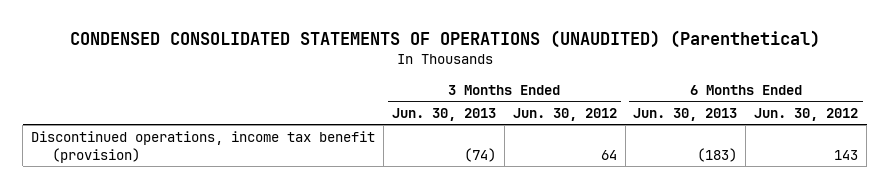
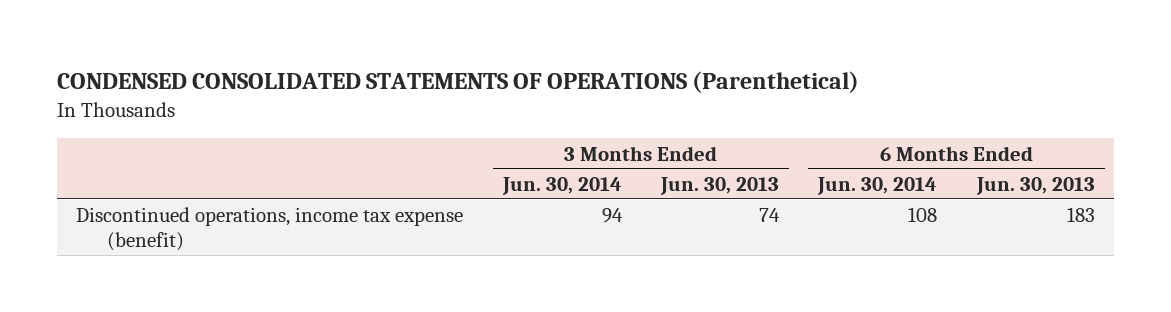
- CONDENSED CONSOLIDATED STATEMENTS OF OPERATIONS (UNAUDITED) (Parenthetical)
+ CONDENSED CONSOLIDATED STATEMENTS OF OPERATIONS (Parenthetical)
- | 3 Months Ended Jun. 30, 2013 | 3 Months Ended Jun. 30, 2012 | 6 Months Ended Jun. 30, 2013 | 6 Months Ended Jun. 30, 2012
+ | 3 Months Ended Jun. 30, 2014 | 3 Months Ended Jun. 30, 2013 | 6 Months Ended Jun. 30, 2014 | 6 Months Ended Jun. 30, 2013
- Discontinued operations, income tax benefit (provision) | (74) | 64 | (183) | 143
+ Discontinued operations, income tax expense (benefit) | 94 | 74 | 108 | 183

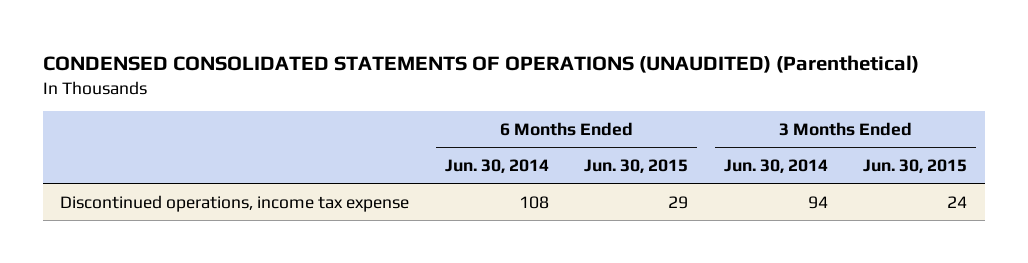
- CONDENSED CONSOLIDATED STATEMENTS OF OPERATIONS (Parenthetical)
+ CONDENSED CONSOLIDATED STATEMENTS OF OPERATIONS (UNAUDITED) (Parenthetical)
- | 3 Months Ended Jun. 30, 2014 | 3 Months Ended Jun. 30, 2013 | 6 Months Ended Jun. 30, 2014 | 6 Months Ended Jun. 30, 2013
+ | 6 Months Ended Jun. 30, 2014 | 6 Months Ended Jun. 30, 2015 | 3 Months Ended Jun. 30, 2014 | 3 Months Ended Jun. 30, 2015
- Discontinued operations, income tax expense (benefit) | 94 | 74 | 108 | 183
+ Discontinued operations, income tax expense | 108 | 29 | 94 | 24

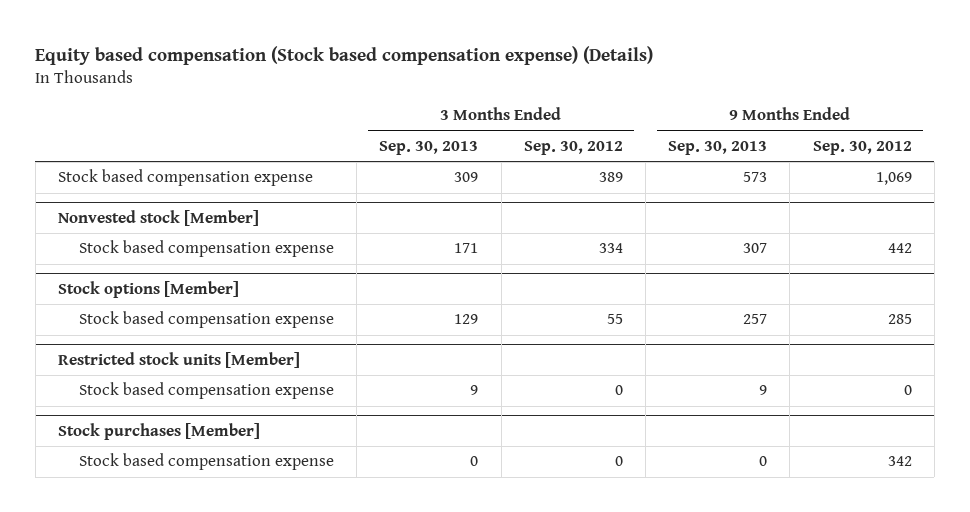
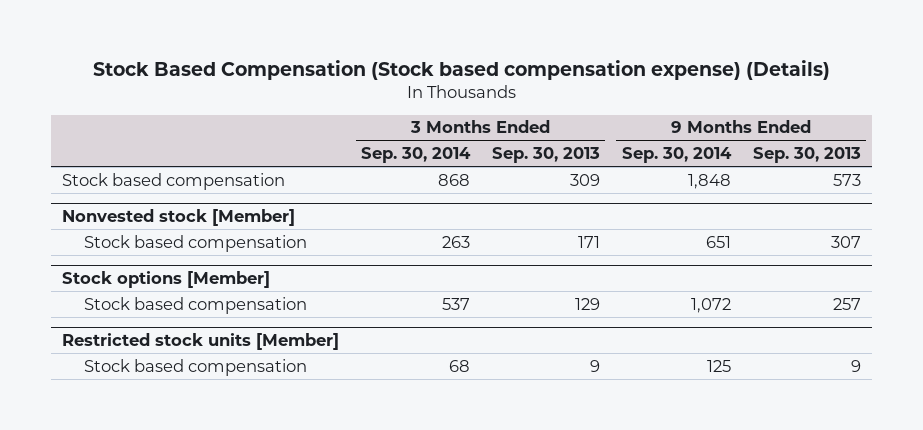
- Equity based compensation (Stock based compensation expense) (Details)
+ Stock Based Compensation (Stock based compensation expense) (Details)
- | 3 Months Ended Sep. 30, 2013 | 3 Months Ended Sep. 30, 2012 | 9 Months Ended Sep. 30, 2013 | 9 Months Ended Sep. 30, 2012
+ | 3 Months Ended Sep. 30, 2014 | 3 Months Ended Sep. 30, 2013 | 9 Months Ended Sep. 30, 2014 | 9 Months Ended Sep. 30, 2013
- Stock based compensation expense | 309 | 389 | 573 | 1,069
+ Stock based compensation | 868 | 309 | 1,848 | 573
@ Nonvested stock [Member]
- Stock based compensation expense | 171 | 334 | 307 | 442
+ Stock based compensation | 263 | 171 | 651 | 307
@ Stock options [Member]
- Stock based compensation expense | 129 | 55 | 257 | 285
+ Stock based compensation | 537 | 129 | 1,072 | 257
@ Restricted stock units [Member]
- Stock based compensation expense | 9 | 0 | 9 | 0
- Stock purchases [Member]
- Stock based compensation expense | 0 | 0 | 0 | 342
@ Restricted stock units [Member]
+ Stock based compensation | 68 | 9 | 125 | 9

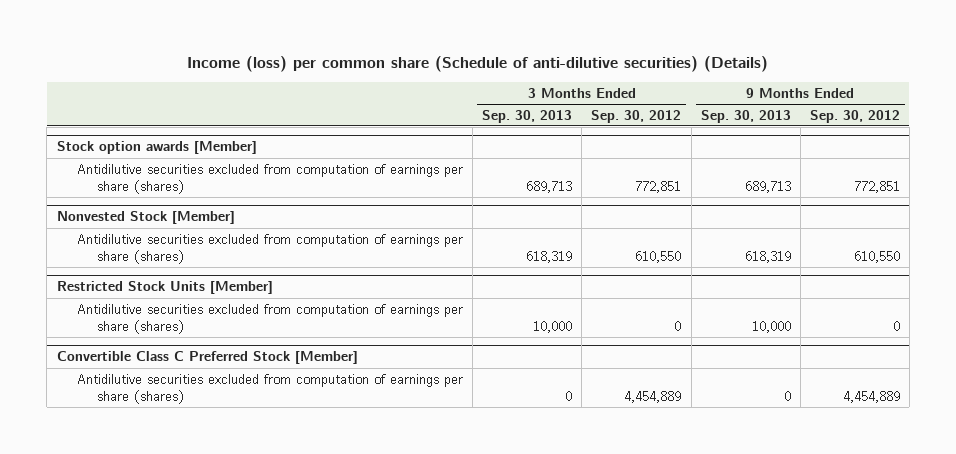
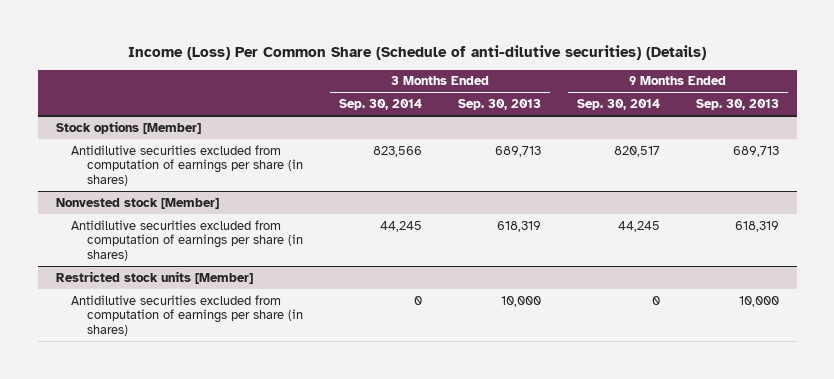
- Income (loss) per common share (Schedule of anti-dilutive securities) (Details)
+ Income (Loss) Per Common Share (Schedule of anti-dilutive securities) (Details)
- | 3 Months Ended Sep. 30, 2013 | 3 Months Ended Sep. 30, 2012 | 9 Months Ended Sep. 30, 2013 | 9 Months Ended Sep. 30, 2012
+ | 3 Months Ended Sep. 30, 2014 | 3 Months Ended Sep. 30, 2013 | 9 Months Ended Sep. 30, 2014 | 9 Months Ended Sep. 30, 2013
- Stock option awards [Member]
- Antidilutive securities excluded from computation of earnings per share (shares) | 689,713 | 772,851 | 689,713 | 772,851
- Nonvested Stock [Member]
- Antidilutive securities excluded from computation of earnings per share (shares) | 618,319 | 610,550 | 618,319 | 610,550
- Restricted Stock Units [Member]
- Antidilutive securities excluded from computation of earnings per share (shares) | 10,000 | 0 | 10,000 | 0
- Convertible Class C Preferred Stock [Member]
- Antidilutive securities excluded from computation of earnings per share (shares) | 0 | 4,454,889 | 0 | 4,454,889
+ Stock options [Member]
+ Antidilutive securities excluded from computation of earnings per share (in shares) | 823,566 | 689,713 | 820,517 | 689,713
+ Nonvested stock [Member]
+ Antidilutive securities excluded from computation of earnings per share (in shares) | 44,245 | 618,319 | 44,245 | 618,319
+ Restricted stock units [Member]
+ Antidilutive securities excluded from computation of earnings per share (in shares) | 0 | 10,000 | 0 | 10,000

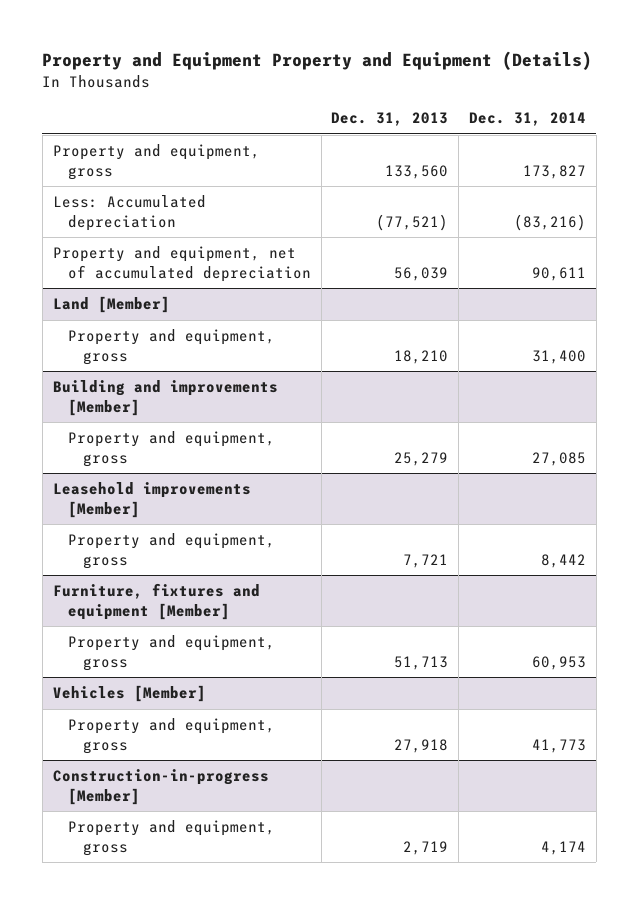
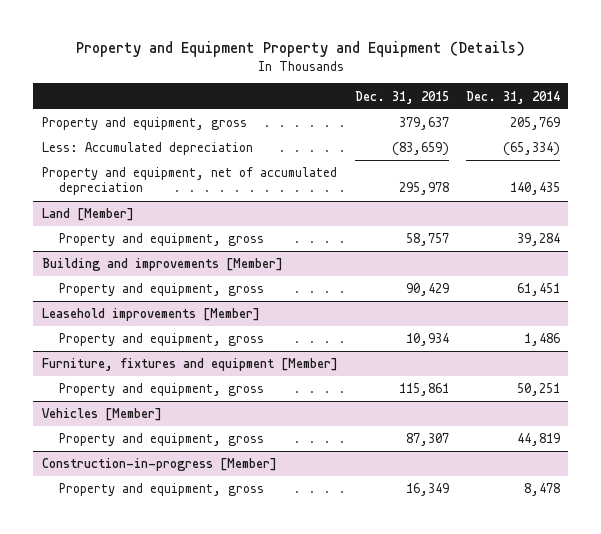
- | Dec. 31, 2013 | Dec. 31, 2014
+ | Dec. 31, 2015 | Dec. 31, 2014
- Property and equipment, gross | 133,560 | 173,827
- Less: Accumulated depreciation | (77,521) | (83,216)
- Property and equipment, net of accumulated depreciation | 56,039 | 90,611
+ Property and equipment, gross | 379,637 | 205,769
+ Less: Accumulated depreciation | (83,659) | (65,334)
+ Property and equipment, net of accumulated depreciation | 295,978 | 140,435
@ Land [Member]
- Property and equipment, gross | 18,210 | 31,400
+ Property and equipment, gross | 58,757 | 39,284
@ Building and improvements [Member]
- Property and equipment, gross | 25,279 | 27,085
+ Property and equipment, gross | 90,429 | 61,451
@ Leasehold improvements [Member]
- Property and equipment, gross | 7,721 | 8,442
+ Property and equipment, gross | 10,934 | 1,486
@ Furniture, fixtures and equipment [Member]
- Property and equipment, gross | 51,713 | 60,953
+ Property and equipment, gross | 115,861 | 50,251
@ Vehicles [Member]
- Property and equipment, gross | 27,918 | 41,773
+ Property and equipment, gross | 87,307 | 44,819
@ Construction-in-progress [Member]
- Property and equipment, gross | 2,719 | 4,174
+ Property and equipment, gross | 16,349 | 8,478

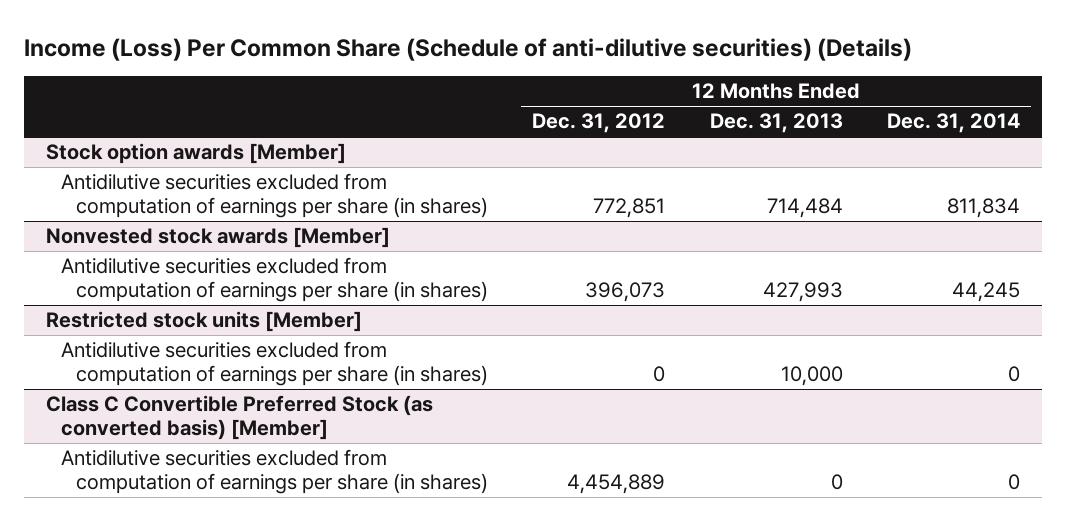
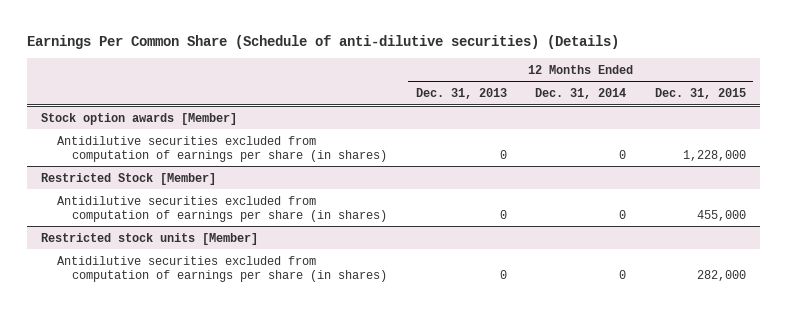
- Income (Loss) Per Common Share (Schedule of anti-dilutive securities) (Details)
+ Earnings Per Common Share (Schedule of anti-dilutive securities) (Details)
- | 12 Months Ended Dec. 31, 2012 | 12 Months Ended Dec. 31, 2013 | 12 Months Ended Dec. 31, 2014
+ | 12 Months Ended Dec. 31, 2013 | 12 Months Ended Dec. 31, 2014 | 12 Months Ended Dec. 31, 2015
@ Stock option awards [Member]
- Antidilutive securities excluded from computation of earnings per share (in shares) | 772,851 | 714,484 | 811,834
- Nonvested stock awards [Member]
- Antidilutive securities excluded from computation of earnings per share (in shares) | 396,073 | 427,993 | 44,245
@ Stock option awards [Member]
+ Antidilutive securities excluded from computation of earnings per share (in shares) | 0 | 0 | 1,228,000
+ Restricted Stock [Member]
+ Antidilutive securities excluded from computation of earnings per share (in shares) | 0 | 0 | 455,000
@ Restricted stock units [Member]
- Antidilutive securities excluded from computation of earnings per share (in shares) | 0 | 10,000 | 0
- Class C Convertible Preferred Stock (as converted basis) [Member]

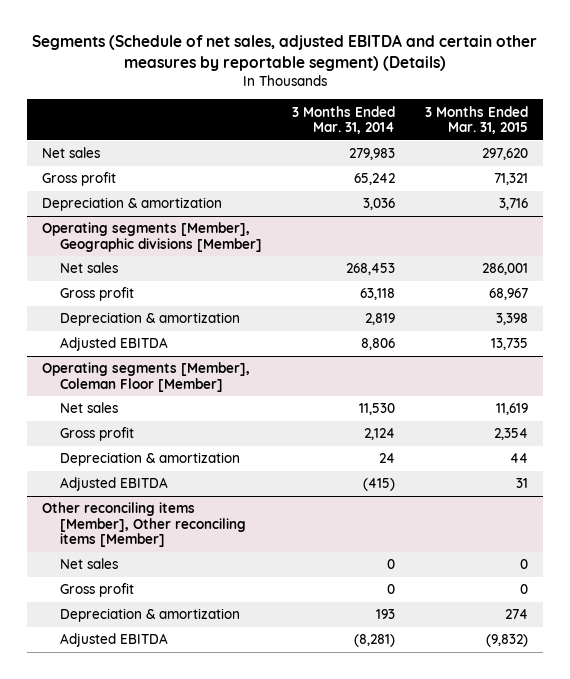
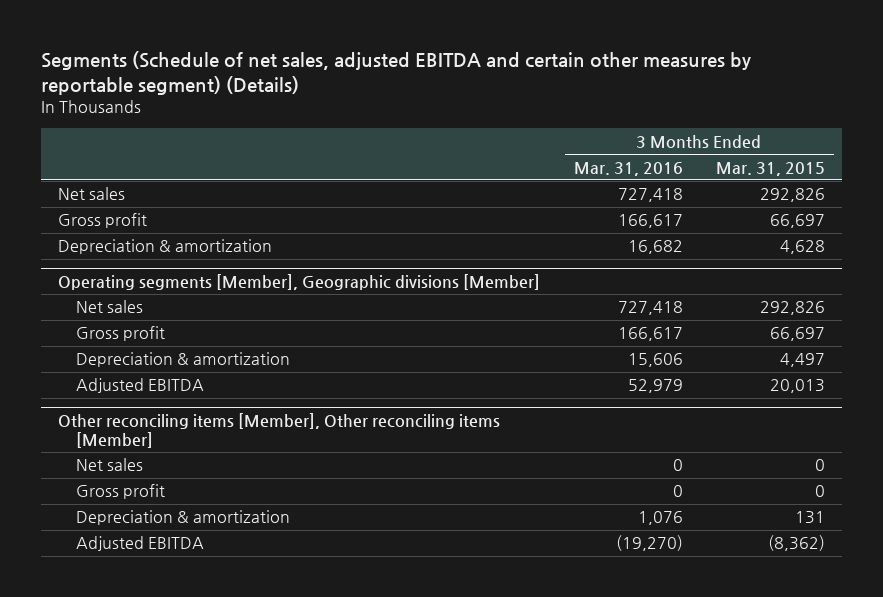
- | 3 Months Ended Mar. 31, 2014 | 3 Months Ended Mar. 31, 2015
+ | 3 Months Ended Mar. 31, 2016 | 3 Months Ended Mar. 31, 2015
- Net sales | 279,983 | 297,620
- Gross profit | 65,242 | 71,321
- Depreciation & amortization | 3,036 | 3,716
+ Net sales | 727,418 | 292,826
+ Gross profit | 166,617 | 66,697
+ Depreciation & amortization | 16,682 | 4,628
@ Operating segments [Member], Geographic divisions [Member]
- Net sales | 268,453 | 286,001
- Gross profit | 63,118 | 68,967
- Depreciation & amortization | 2,819 | 3,398
- Adjusted EBITDA | 8,806 | 13,735
- Operating segments [Member], Coleman Floor [Member]
- Net sales | 11,530 | 11,619
- Gross profit | 2,124 | 2,354
- Depreciation & amortization | 24 | 44
- Adjusted EBITDA | (415) | 31
@ Operating segments [Member], Geographic divisions [Member]
+ Net sales | 727,418 | 292,826
+ Gross profit | 166,617 | 66,697
+ Depreciation & amortization | 15,606 | 4,497
+ Adjusted EBITDA | 52,979 | 20,013
@ Other reconciling items [Member], Other reconciling items [Member]
- Depreciation & amortization | 193 | 274
- Adjusted EBITDA | (8,281) | (9,832)
+ Depreciation & amortization | 1,076 | 131
+ Adjusted EBITDA | (19,270) | (8,362)

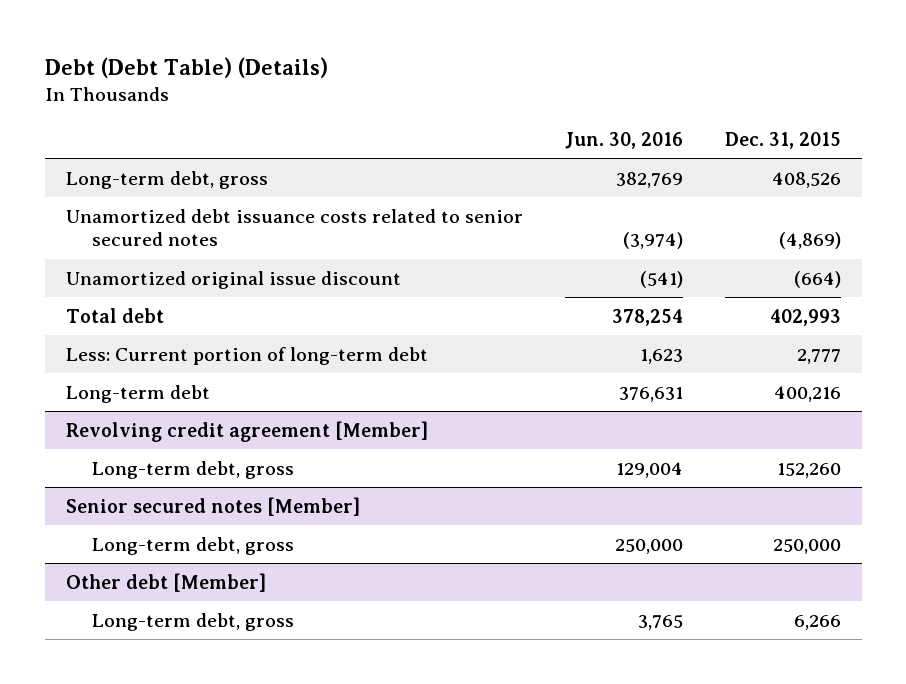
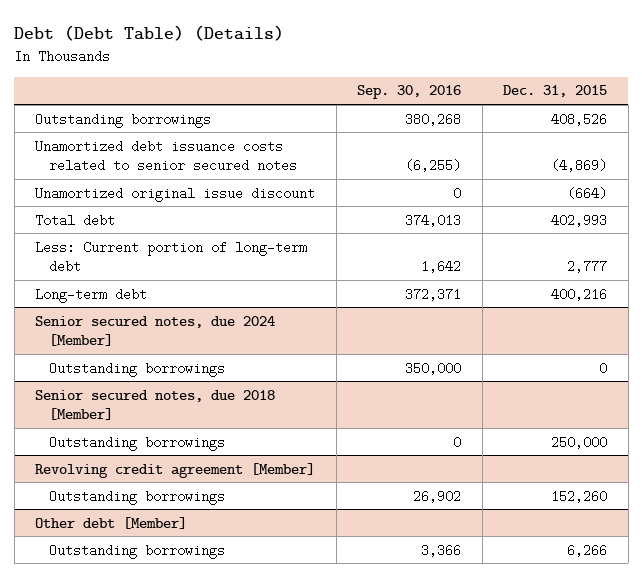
- | Jun. 30, 2016 | Dec. 31, 2015
+ | Sep. 30, 2016 | Dec. 31, 2015
- Long-term debt, gross | 382,769 | 408,526
+ Outstanding borrowings | 380,268 | 408,526
+ Senior secured notes, due 2024 [Member]
+ Outstanding borrowings | 350,000 | 0
+ Senior secured notes, due 2018 [Member]
+ Outstanding borrowings | 0 | 250,000
@ Revolving credit agreement [Member]
- Long-term debt, gross | 129,004 | 152,260
- Senior secured notes [Member]
- Long-term debt, gross | 250,000 | 250,000
@ Revolving credit agreement [Member]
+ Outstanding borrowings | 26,902 | 152,260
@ Other debt [Member]
- Long-term debt, gross | 3,765 | 6,266
+ Outstanding borrowings | 3,366 | 6,266

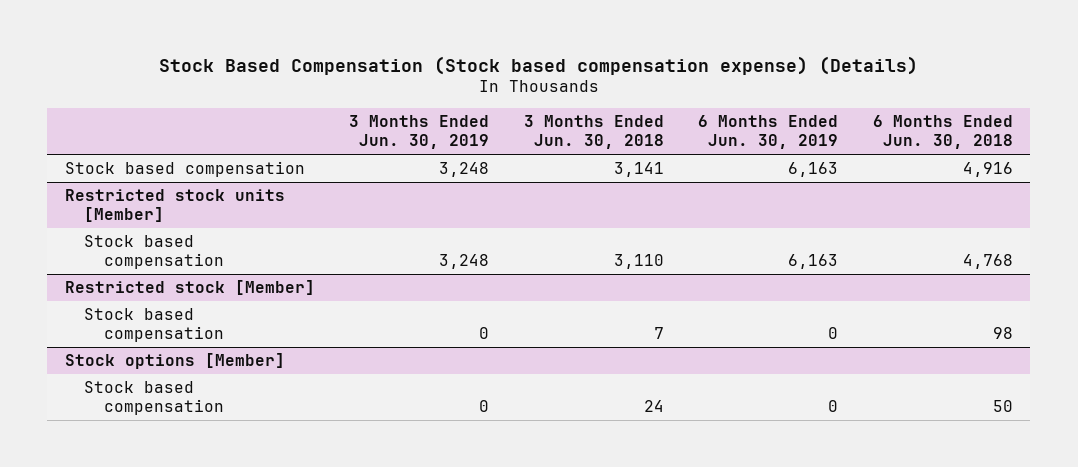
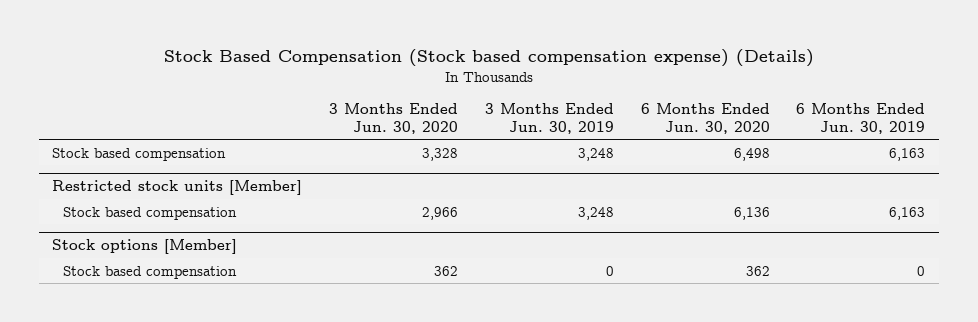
- | 3 Months Ended Jun. 30, 2019 | 3 Months Ended Jun. 30, 2018 | 6 Months Ended Jun. 30, 2019 | 6 Months Ended Jun. 30, 2018
+ | 3 Months Ended Jun. 30, 2020 | 3 Months Ended Jun. 30, 2019 | 6 Months Ended Jun. 30, 2020 | 6 Months Ended Jun. 30, 2019
- Restricted stock [Member]
- Stock based compensation | 0 | 7 | 0 | 98

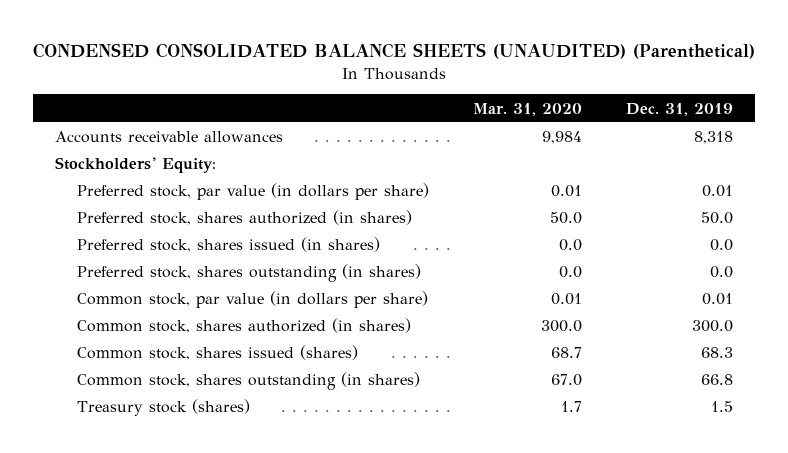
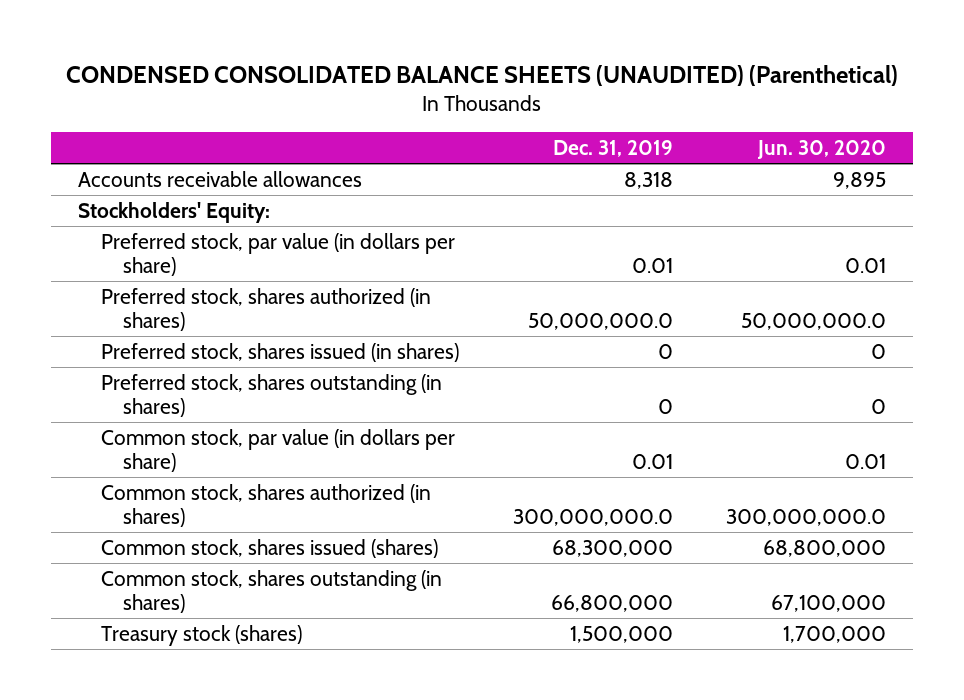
- | Mar. 31, 2020 | Dec. 31, 2019
+ | Dec. 31, 2019 | Jun. 30, 2020
- Preferred stock, shares authorized (in shares) | 50.0 | 50.0
- Preferred stock, shares issued (in shares) | 0.0 | 0.0
- Preferred stock, shares outstanding (in shares) | 0.0 | 0.0
+ Preferred stock, shares authorized (in shares) | 50,000,000.0 | 50,000,000.0
+ Preferred stock, shares issued (in shares) | 0 | 0
+ Preferred stock, shares outstanding (in shares) | 0 | 0
- Common stock, shares authorized (in shares) | 300.0 | 300.0
- Common stock, shares issued (shares) | 68.7 | 68.3
- Common stock, shares outstanding (in shares) | 67.0 | 66.8
- Treasury stock (shares) | 1.7 | 1.5
+ Common stock, shares authorized (in shares) | 300,000,000.0 | 300,000,000.0
+ Common stock, shares issued (shares) | 68,300,000 | 68,800,000
+ Common stock, shares outstanding (in shares) | 66,800,000 | 67,100,000
+ Treasury stock (shares) | 1,500,000 | 1,700,000

